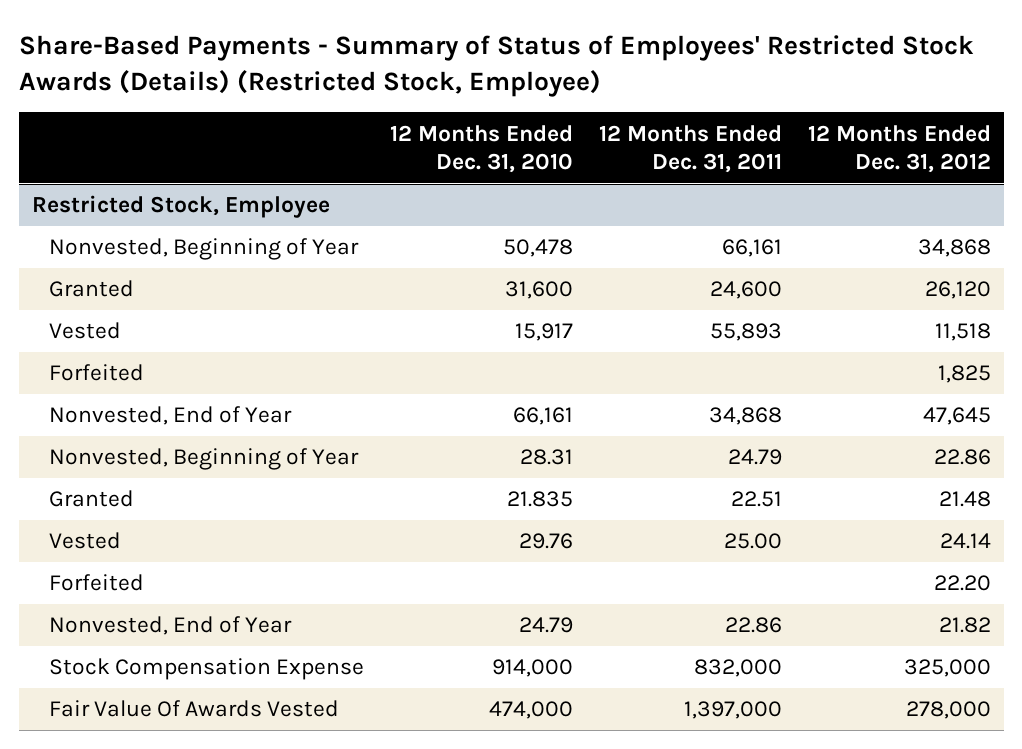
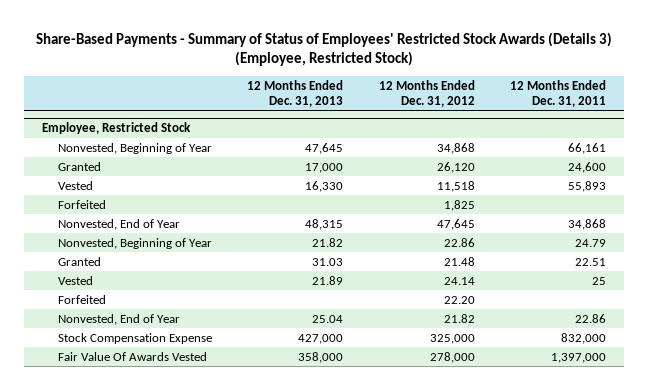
- Share-Based Payments - Summary of Status of Employees' Restricted Stock Awards (Details) (Restricted Stock, Employee)
+ Share-Based Payments - Summary of Status of Employees' Restricted Stock Awards (Details 3) (Employee, Restricted Stock)
- | 12 Months Ended Dec. 31, 2010 | 12 Months Ended Dec. 31, 2011 | 12 Months Ended Dec. 31, 2012
+ | 12 Months Ended Dec. 31, 2013 | 12 Months Ended Dec. 31, 2012 | 12 Months Ended Dec. 31, 2011
- Restricted Stock, Employee
+ Employee, Restricted Stock
- Vested | 29.76 | 25.00 | 24.14
+ Vested | 21.89 | 24.14 | 25

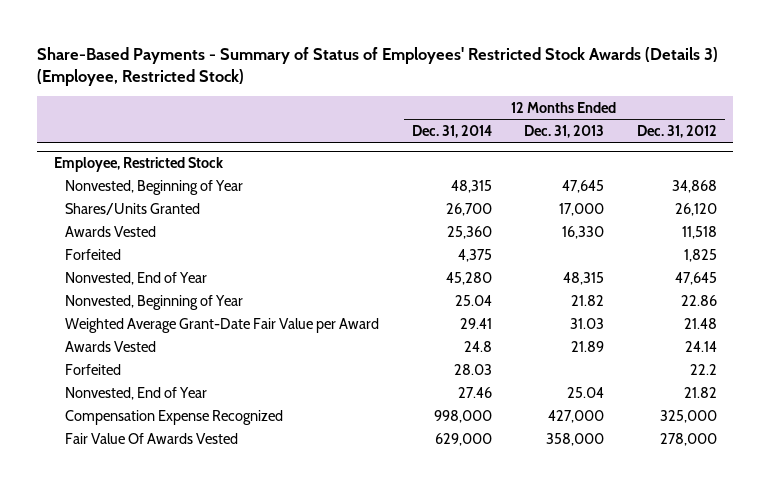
- | 12 Months Ended Dec. 31, 2013 | 12 Months Ended Dec. 31, 2012 | 12 Months Ended Dec. 31, 2011
+ | 12 Months Ended Dec. 31, 2014 | 12 Months Ended Dec. 31, 2013 | 12 Months Ended Dec. 31, 2012
@ Employee, Restricted Stock
- Granted | 17,000 | 26,120 | 24,600
- Vested | 16,330 | 11,518 | 55,893
+ Shares/Units Granted | 26,700 | 17,000 | 26,120
+ Awards Vested | 25,360 | 16,330 | 11,518
- Granted | 31.03 | 21.48 | 22.51
- Vested | 21.89 | 24.14 | 25
- Forfeited | | 22.20 |
+ Weighted Average Grant-Date Fair Value per Award | 29.41 | 31.03 | 21.48
+ Awards Vested | 24.8 | 21.89 | 24.14
+ Forfeited | 28.03 | | 22.2
- Stock Compensation Expense | 427,000 | 325,000 | 832,000
+ Compensation Expense Recognized | 998,000 | 427,000 | 325,000

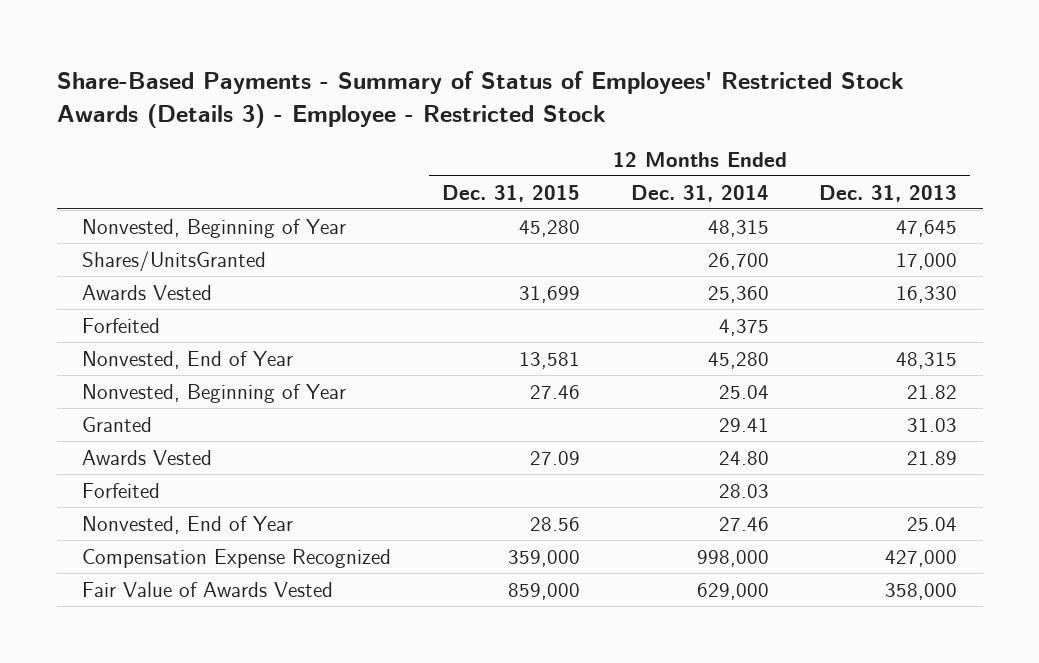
- Share-Based Payments - Summary of Status of Employees' Restricted Stock Awards (Details 3) (Employee, Restricted Stock)
+ Share-Based Payments - Summary of Status of Employees' Restricted Stock Awards (Details 3) - Employee - Restricted Stock
- | 12 Months Ended Dec. 31, 2014 | 12 Months Ended Dec. 31, 2013 | 12 Months Ended Dec. 31, 2012
+ | 12 Months Ended Dec. 31, 2015 | 12 Months Ended Dec. 31, 2014 | 12 Months Ended Dec. 31, 2013
- Employee, Restricted Stock
- Shares/Units Granted | 26,700 | 17,000 | 26,120
+ Shares/UnitsGranted | | 26,700 | 17,000
- Weighted Average Grant-Date Fair Value per Award | 29.41 | 31.03 | 21.48
- Awards Vested | 24.8 | 21.89 | 24.14
+ Granted | | 29.41 | 31.03
+ Awards Vested | 27.09 | 24.80 | 21.89
- Fair Value Of Awards Vested | 629,000 | 358,000 | 278,000
+ Fair Value of Awards Vested | 859,000 | 629,000 | 358,000

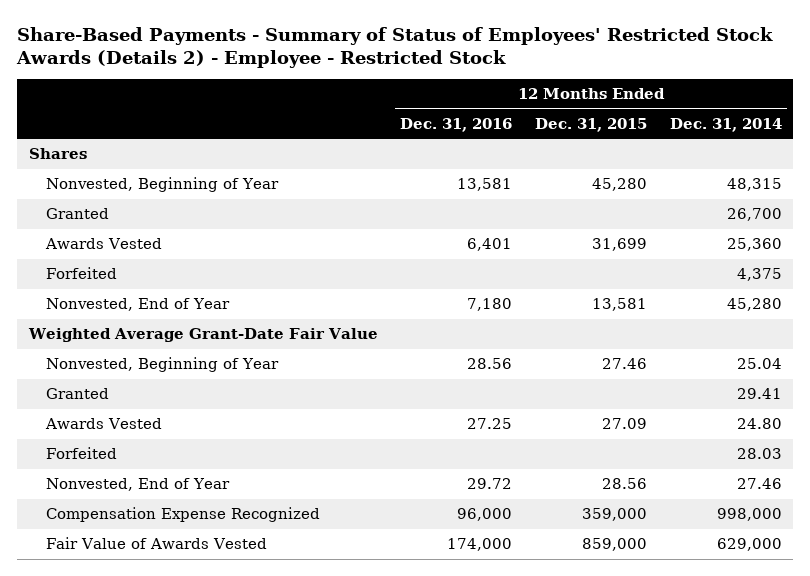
- Share-Based Payments - Summary of Status of Employees' Restricted Stock Awards (Details 3) - Employee - Restricted Stock
+ Share-Based Payments - Summary of Status of Employees' Restricted Stock Awards (Details 2) - Employee - Restricted Stock
- | 12 Months Ended Dec. 31, 2015 | 12 Months Ended Dec. 31, 2014 | 12 Months Ended Dec. 31, 2013
+ | 12 Months Ended Dec. 31, 2016 | 12 Months Ended Dec. 31, 2015 | 12 Months Ended Dec. 31, 2014
+ Shares
- Shares/UnitsGranted | | 26,700 | 17,000
+ Granted | | | 26,700
+ Weighted Average Grant-Date Fair Value

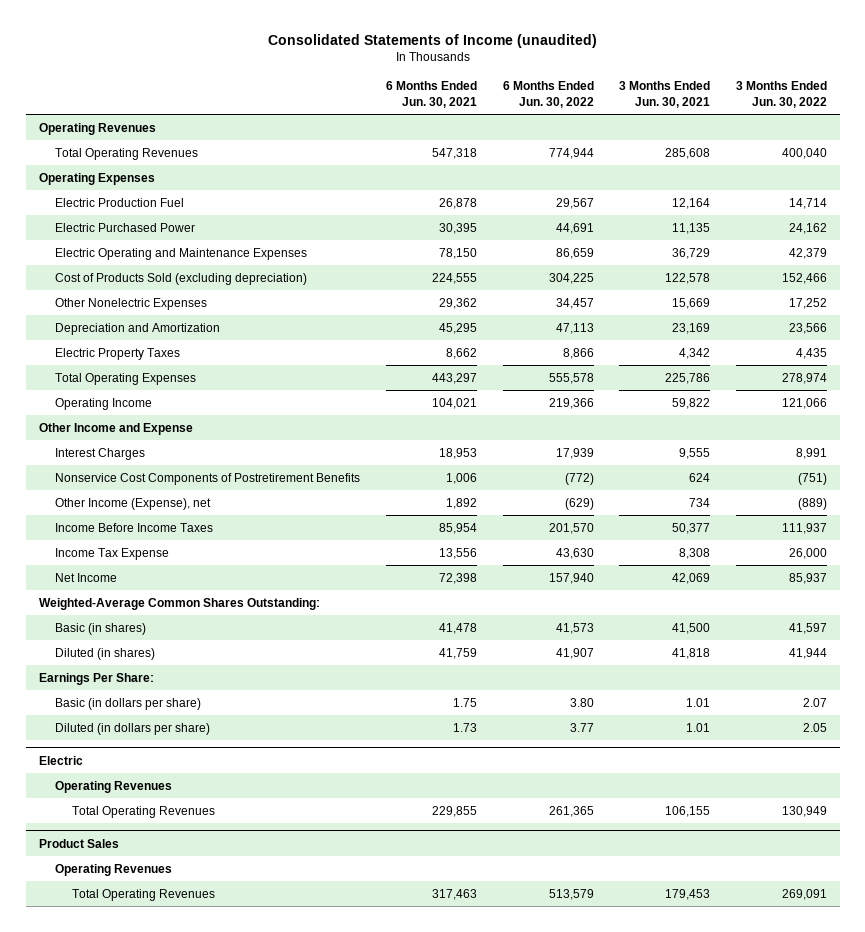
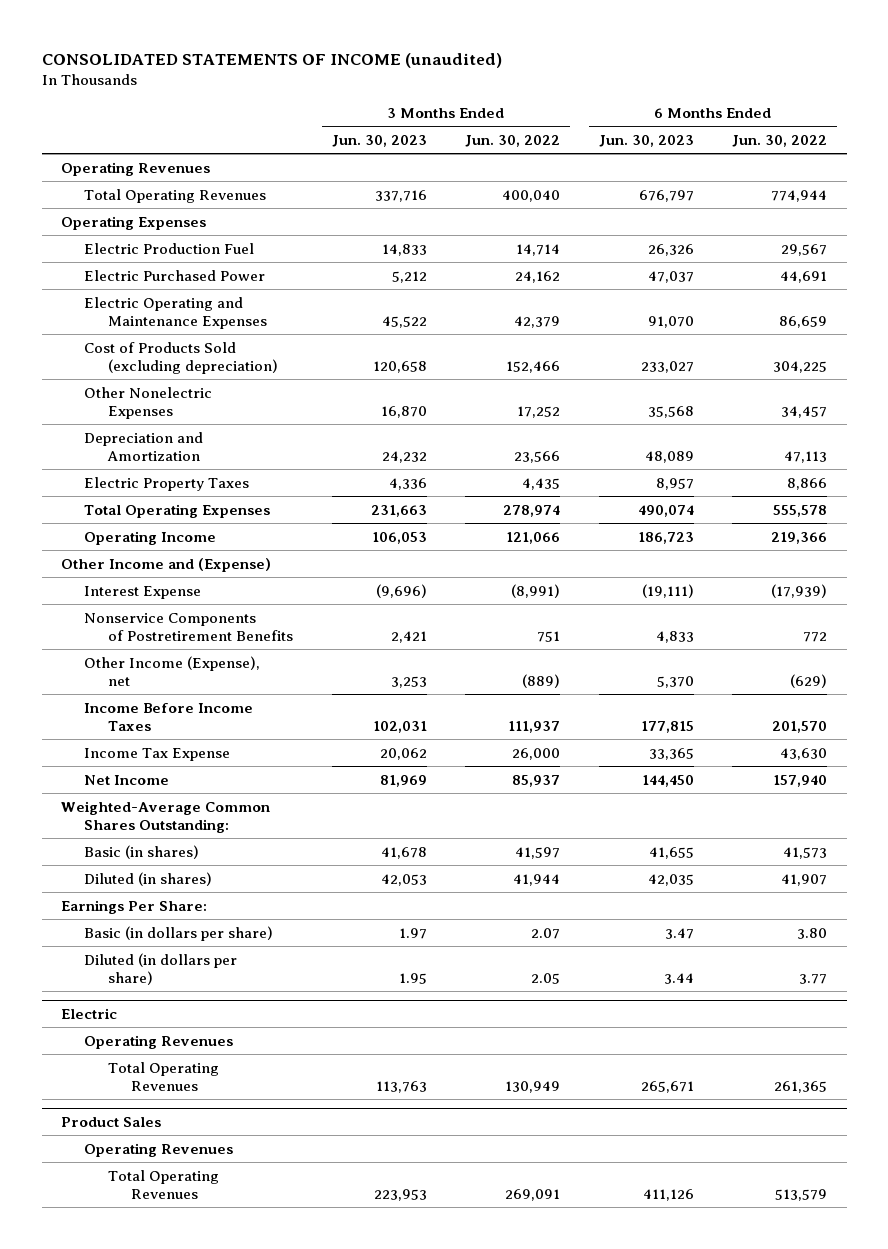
- Consolidated Statements of Income (unaudited)
+ CONSOLIDATED STATEMENTS OF INCOME (unaudited)
- | 6 Months Ended Jun. 30, 2021 | 6 Months Ended Jun. 30, 2022 | 3 Months Ended Jun. 30, 2021 | 3 Months Ended Jun. 30, 2022
+ | 3 Months Ended Jun. 30, 2023 | 3 Months Ended Jun. 30, 2022 | 6 Months Ended Jun. 30, 2023 | 6 Months Ended Jun. 30, 2022
- Other Income and Expense
- Interest Charges | 18,953 | 17,939 | 9,555 | 8,991
- Nonservice Cost Components of Postretirement Benefits | 1,006 | (772) | 624 | (751)
+ Other Income and (Expense)
+ Interest Expense | (9,696) | (8,991) | (19,111) | (17,939)
+ Nonservice Components of Postretirement Benefits | 2,421 | 751 | 4,833 | 772

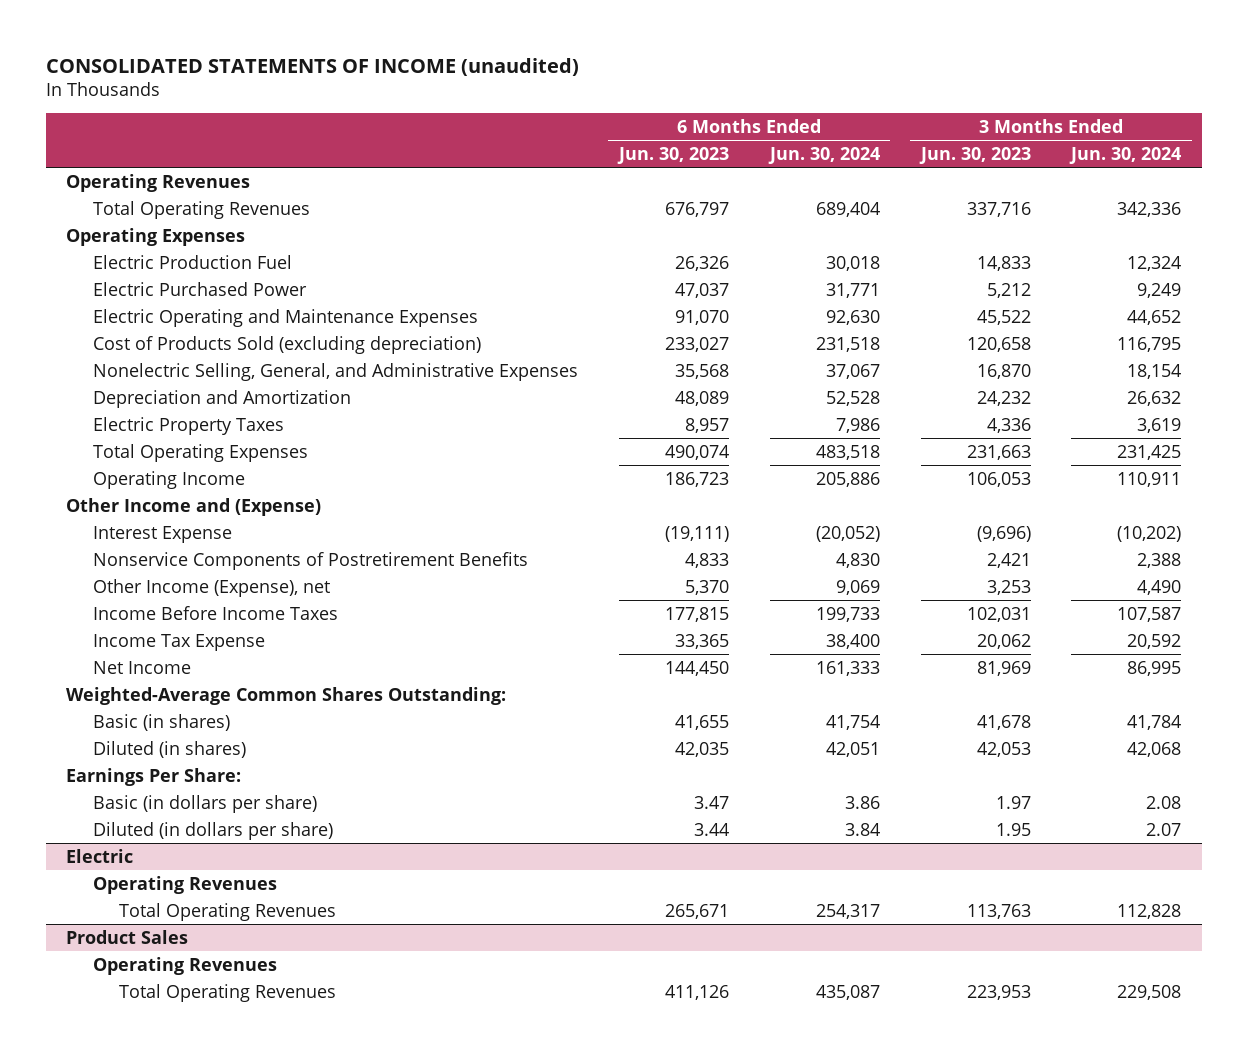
- | 3 Months Ended Jun. 30, 2023 | 3 Months Ended Jun. 30, 2022 | 6 Months Ended Jun. 30, 2023 | 6 Months Ended Jun. 30, 2022
+ | 6 Months Ended Jun. 30, 2023 | 6 Months Ended Jun. 30, 2024 | 3 Months Ended Jun. 30, 2023 | 3 Months Ended Jun. 30, 2024
- Other Nonelectric Expenses | 16,870 | 17,252 | 35,568 | 34,457
+ Nonelectric Selling, General, and Administrative Expenses | 35,568 | 37,067 | 16,870 | 18,154

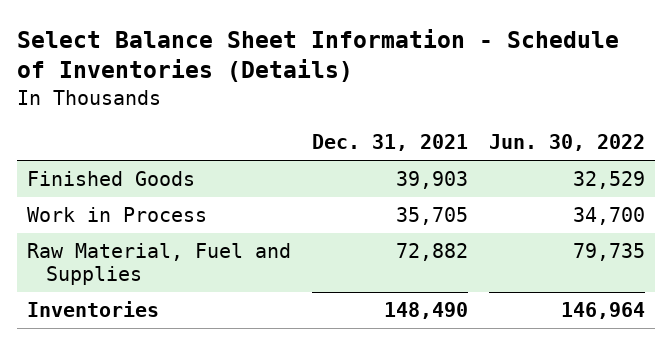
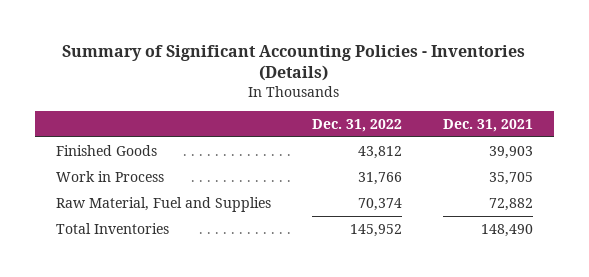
- Select Balance Sheet Information - Schedule of Inventories (Details)
+ Summary of Significant Accounting Policies - Inventories (Details)
- | Dec. 31, 2021 | Jun. 30, 2022
+ | Dec. 31, 2022 | Dec. 31, 2021
- Inventories | 148,490 | 146,964
+ Total Inventories | 145,952 | 148,490

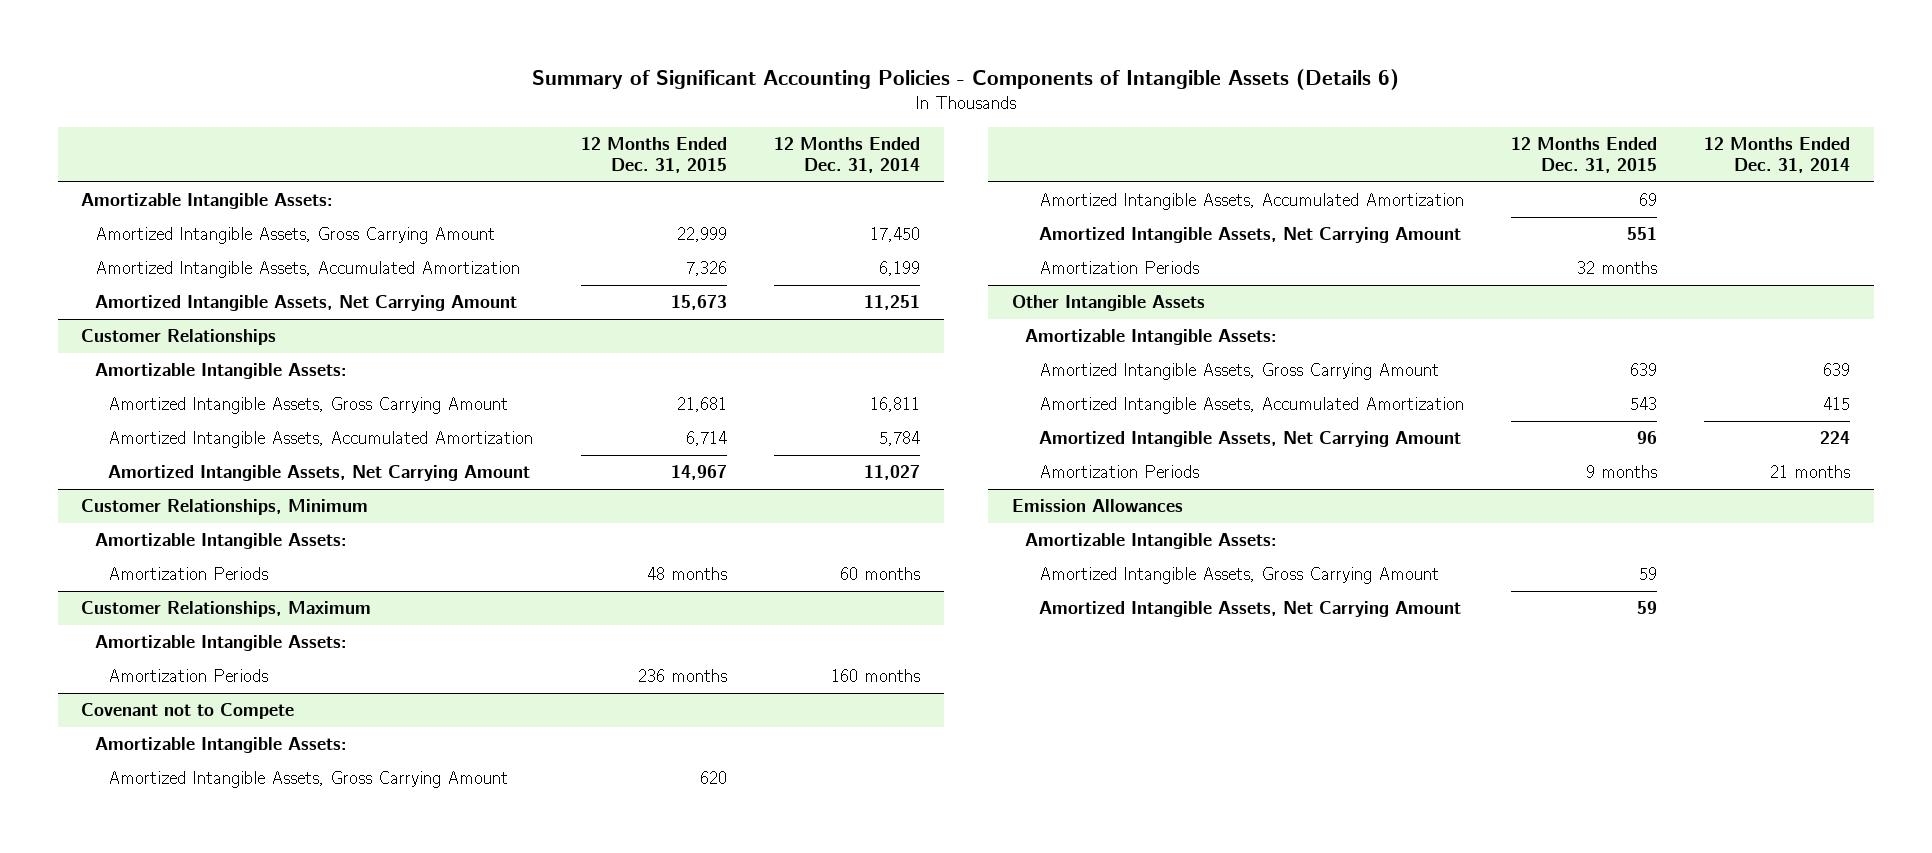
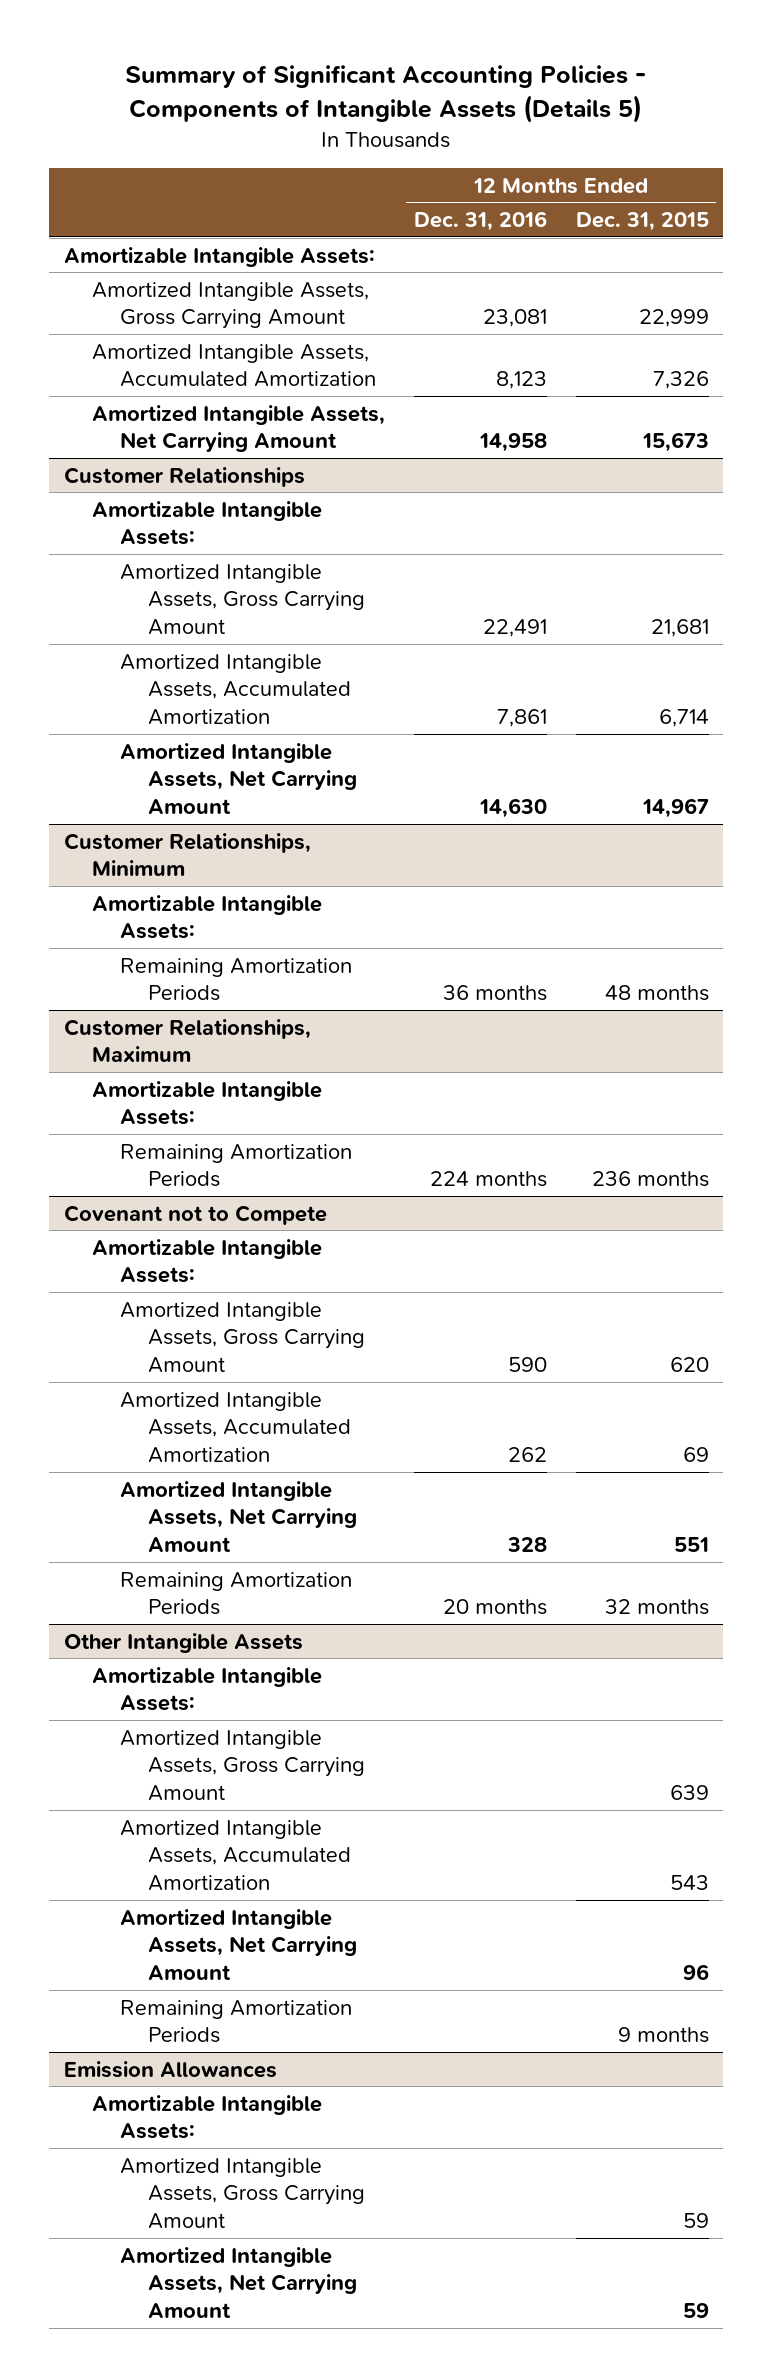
- Summary of Significant Accounting Policies - Components of Intangible Assets (Details 6)
+ Summary of Significant Accounting Policies - Components of Intangible Assets (Details 5)
- | 12 Months Ended Dec. 31, 2015 | 12 Months Ended Dec. 31, 2014
+ | 12 Months Ended Dec. 31, 2016 | 12 Months Ended Dec. 31, 2015
@ Customer Relationships, Minimum
- Amortization Periods | 48 months | 60 months
+ Remaining Amortization Periods | 36 months | 48 months
@ Customer Relationships, Maximum
- Amortization Periods | 236 months | 160 months
+ Remaining Amortization Periods | 224 months | 236 months
@ Covenant not to Compete
- Amortization Periods | 32 months |
+ Remaining Amortization Periods | 20 months | 32 months
@ Other Intangible Assets
- Amortization Periods | 9 months | 21 months
+ Remaining Amortization Periods | | 9 months

